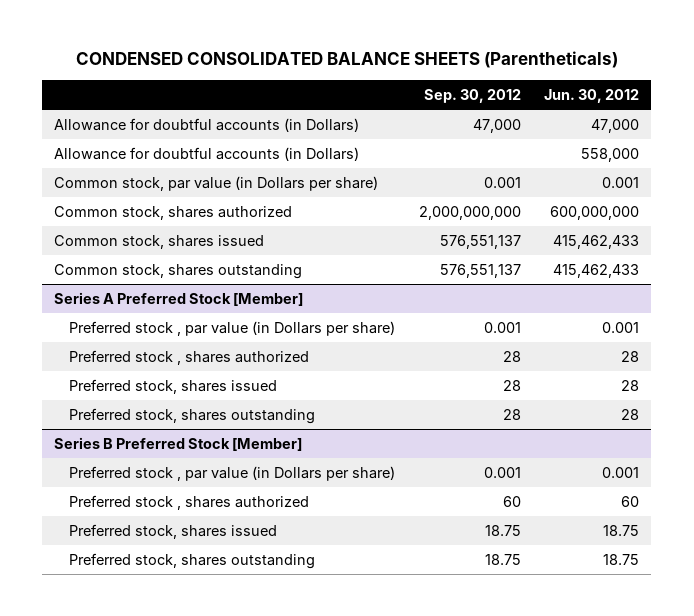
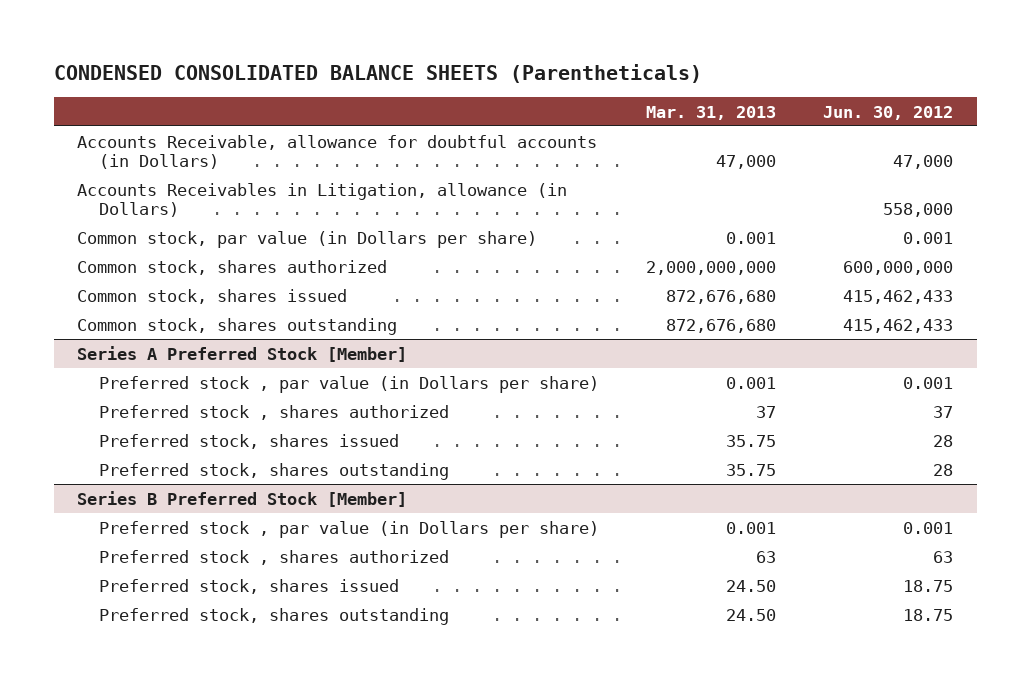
- | Sep. 30, 2012 | Jun. 30, 2012
+ | Mar. 31, 2013 | Jun. 30, 2012
- Allowance for doubtful accounts (in Dollars) | 47,000 | 47,000
- Allowance for doubtful accounts (in Dollars) | | 558,000
+ Accounts Receivable, allowance for doubtful accounts (in Dollars) | 47,000 | 47,000
+ Accounts Receivables in Litigation, allowance (in Dollars) | | 558,000
@ Series A Preferred Stock [Member]
- Preferred stock , shares authorized | 28 | 28
+ Preferred stock , shares authorized | 37 | 37
@ Series B Preferred Stock [Member]
- Preferred stock , shares authorized | 60 | 60
+ Preferred stock , shares authorized | 63 | 63

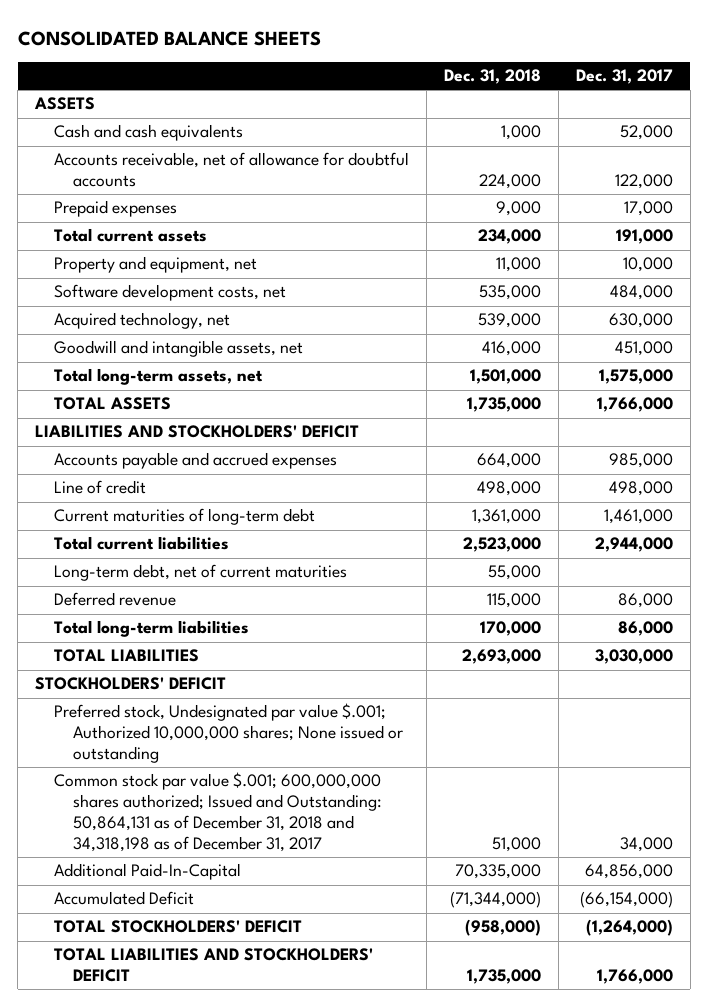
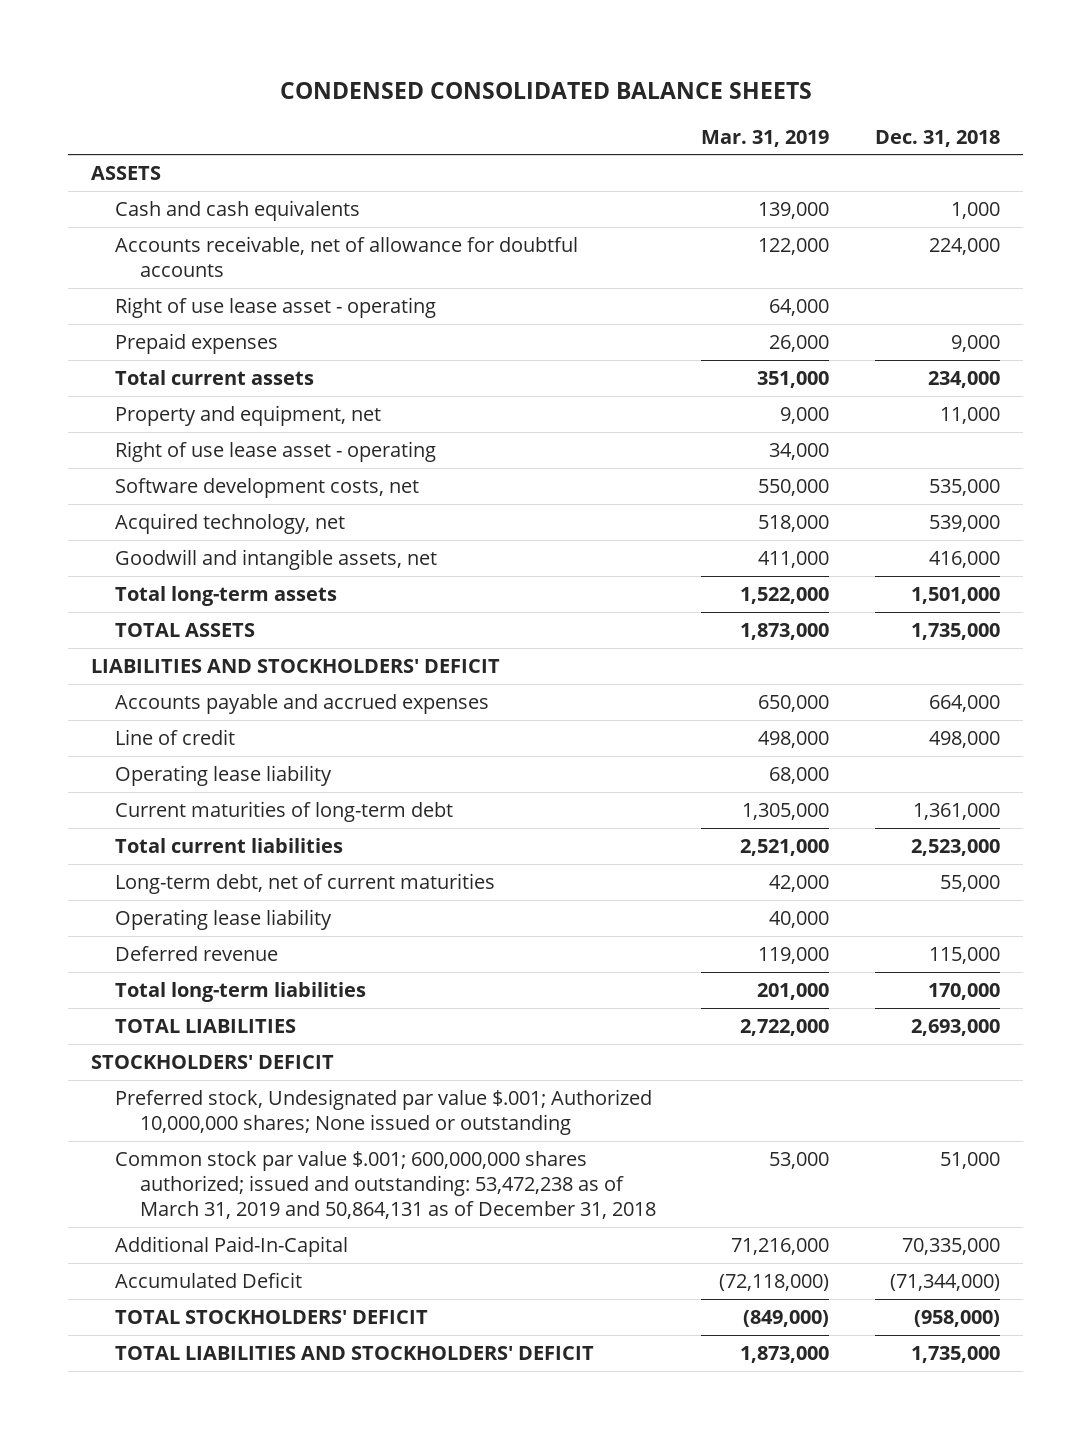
- CONSOLIDATED BALANCE SHEETS
+ CONDENSED CONSOLIDATED BALANCE SHEETS
- | Dec. 31, 2018 | Dec. 31, 2017
+ | Mar. 31, 2019 | Dec. 31, 2018
+ Right of use lease asset - operating | 64,000 |
+ Right of use lease asset - operating | 34,000 |
- Total long-term assets, net | 1,501,000 | 1,575,000
+ Total long-term assets | 1,522,000 | 1,501,000
+ Operating lease liability | 68,000 |
+ Operating lease liability | 40,000 |
- Common stock par value $.001; 600,000,000 shares authorized; Issued and Outstanding: 50,864,131 as of December 31, 2018 and 34,318,198 as of December 31, 2017 | 51,000 | 34,000
+ Common stock par value $.001; 600,000,000 shares authorized; issued and outstanding: 53,472,238 as of March 31, 2019 and 50,864,131 as of December 31, 2018 | 53,000 | 51,000

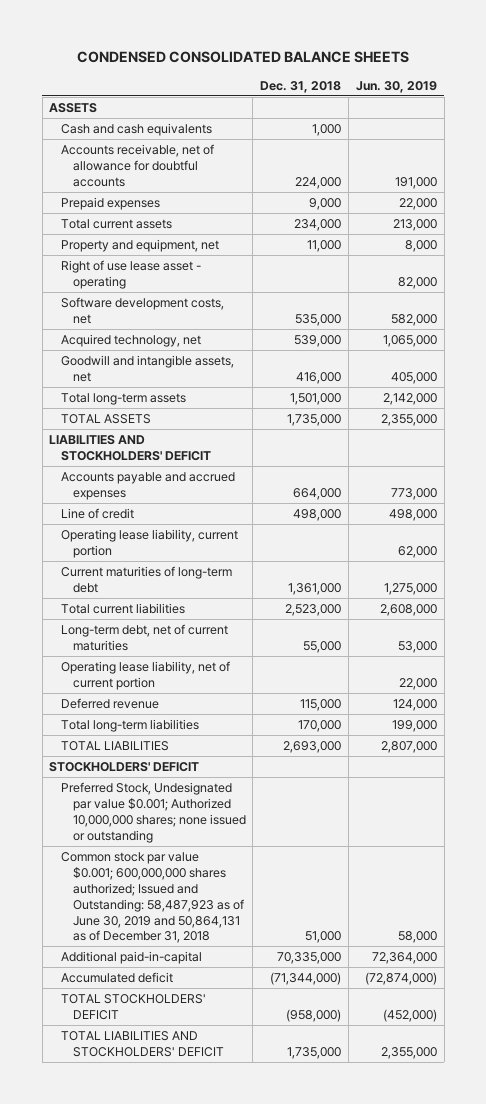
- | Mar. 31, 2019 | Dec. 31, 2018
+ | Dec. 31, 2018 | Jun. 30, 2019
- Right of use lease asset - operating | 64,000 |
- Operating lease liability | 68,000 |
+ Operating lease liability, current portion | | 62,000
- Operating lease liability | 40,000 |
+ Operating lease liability, net of current portion | | 22,000
- Preferred stock, Undesignated par value $.001; Authorized 10,000,000 shares; None issued or outstanding
- Common stock par value $.001; 600,000,000 shares authorized; issued and outstanding: 53,472,238 as of March 31, 2019 and 50,864,131 as of December 31, 2018 | 53,000 | 51,000
- Additional Paid-In-Capital | 71,216,000 | 70,335,000
- Accumulated Deficit | (72,118,000) | (71,344,000)
+ Preferred Stock, Undesignated par value $0.001; Authorized 10,000,000 shares; none issued or outstanding
+ Common stock par value $0.001; 600,000,000 shares authorized; Issued and Outstanding: 58,487,923 as of June 30, 2019 and 50,864,131 as of December 31, 2018 | 51,000 | 58,000
+ Additional paid-in-capital | 70,335,000 | 72,364,000
+ Accumulated deficit | (71,344,000) | (72,874,000)

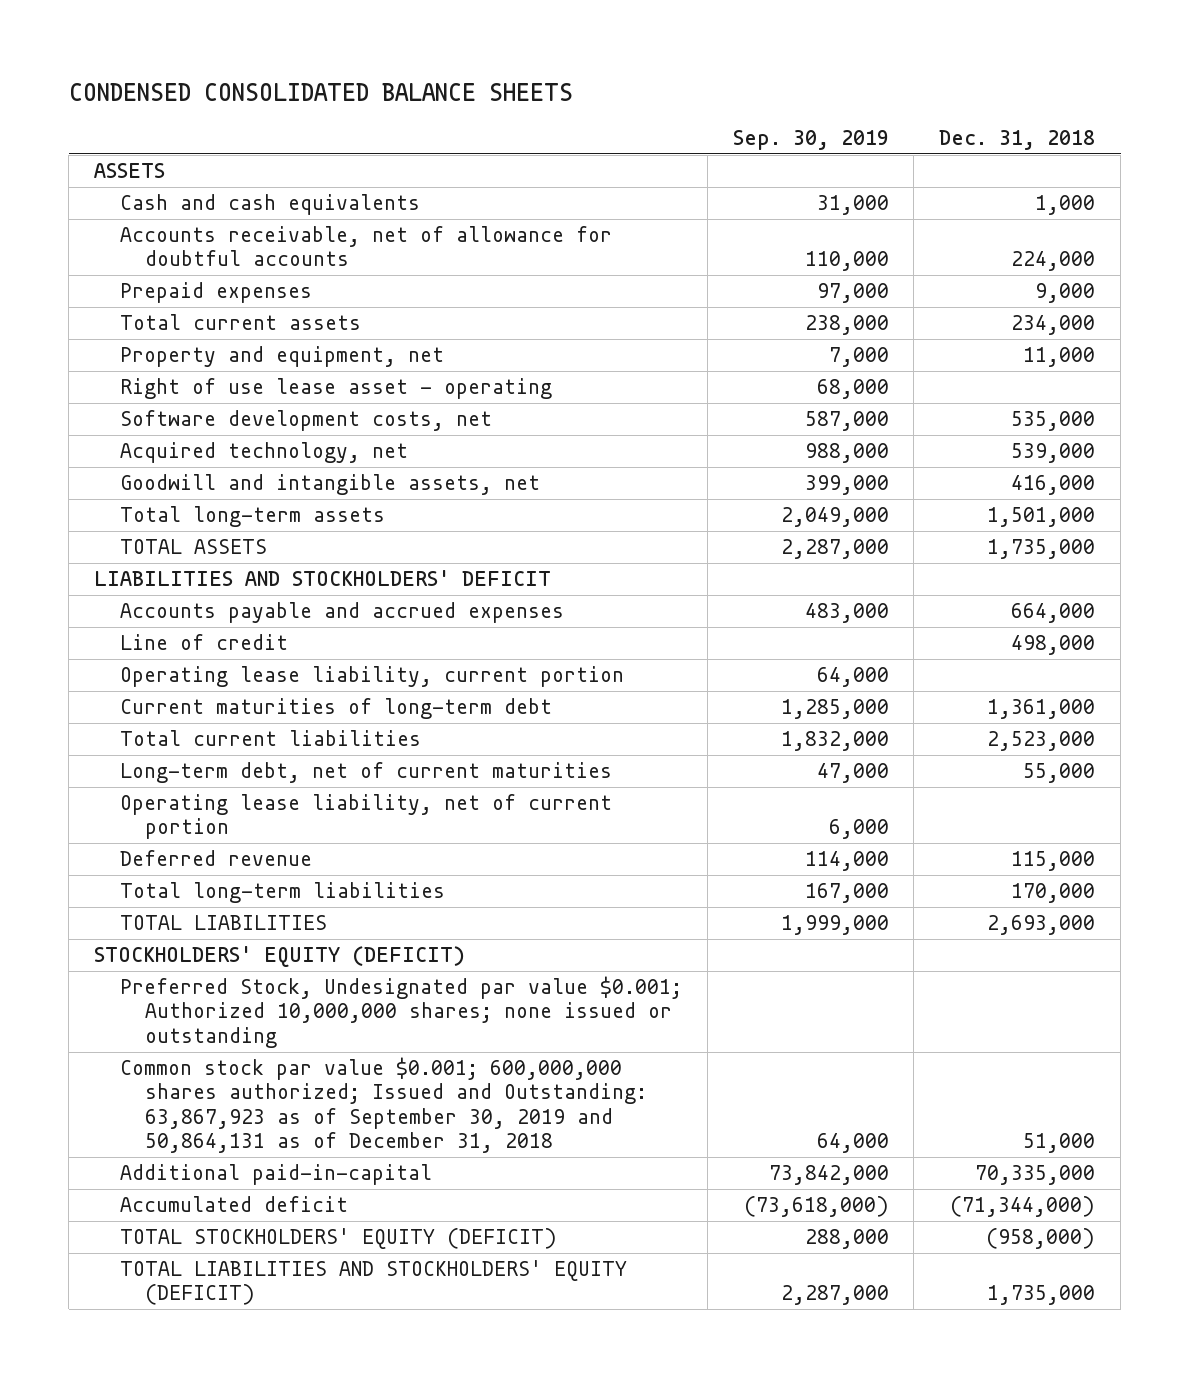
- | Dec. 31, 2018 | Jun. 30, 2019
+ | Sep. 30, 2019 | Dec. 31, 2018
- STOCKHOLDERS' DEFICIT
+ STOCKHOLDERS' EQUITY (DEFICIT)
- Common stock par value $0.001; 600,000,000 shares authorized; Issued and Outstanding: 58,487,923 as of June 30, 2019 and 50,864,131 as of December 31, 2018 | 51,000 | 58,000
+ Common stock par value $0.001; 600,000,000 shares authorized; Issued and Outstanding: 63,867,923 as of September 30, 2019 and 50,864,131 as of December 31, 2018 | 64,000 | 51,000
- TOTAL STOCKHOLDERS' DEFICIT | (958,000) | (452,000)
- TOTAL LIABILITIES AND STOCKHOLDERS' DEFICIT | 1,735,000 | 2,355,000
+ TOTAL STOCKHOLDERS' EQUITY (DEFICIT) | 288,000 | (958,000)
+ TOTAL LIABILITIES AND STOCKHOLDERS' EQUITY (DEFICIT) | 2,287,000 | 1,735,000

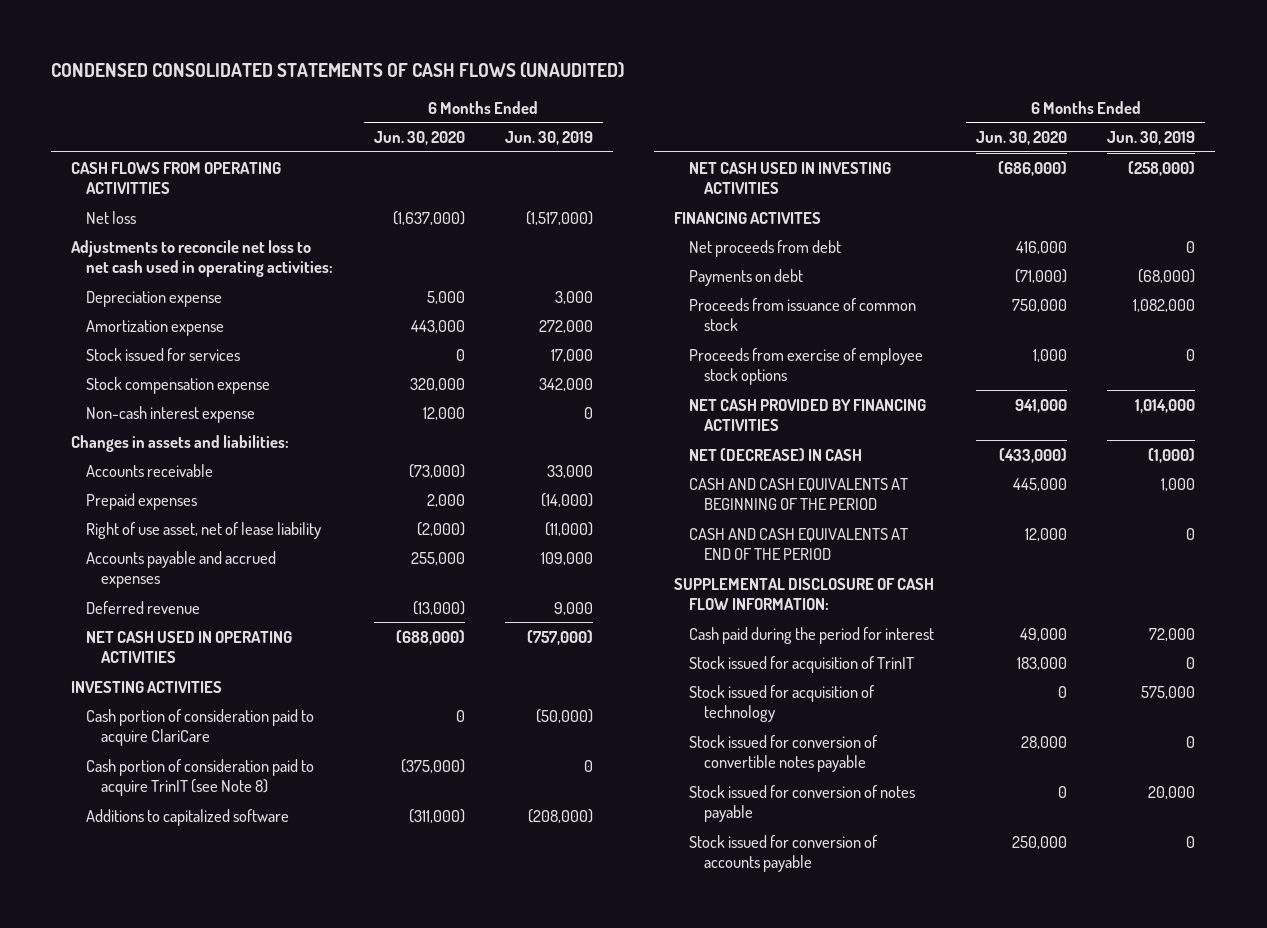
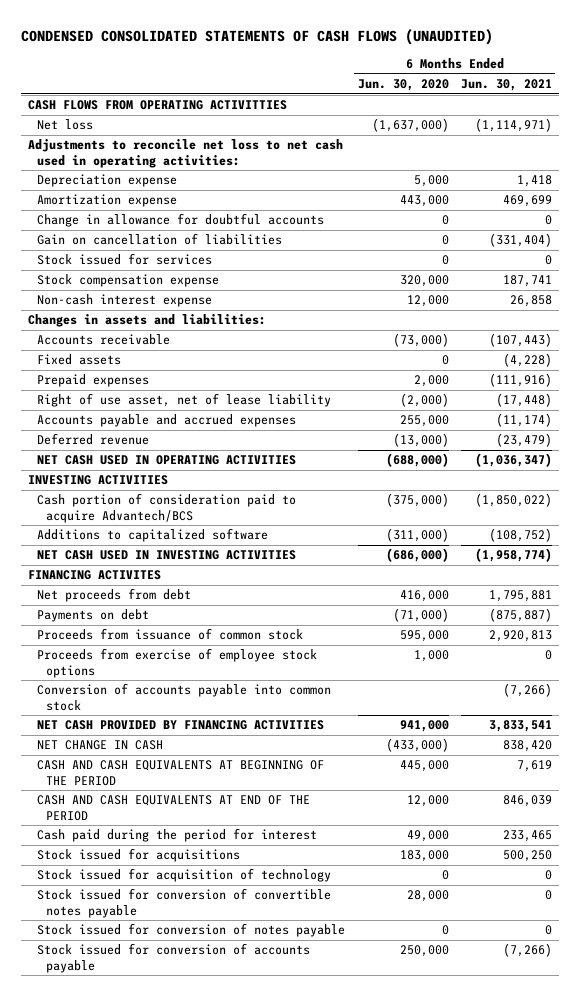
- | 6 Months Ended Jun. 30, 2020 | 6 Months Ended Jun. 30, 2019
+ | 6 Months Ended Jun. 30, 2020 | 6 Months Ended Jun. 30, 2021
+ Change in allowance for doubtful accounts | 0 | 0
+ Gain on cancellation of liabilities | 0 | (331,404)
+ Fixed assets | 0 | (4,228)
- Cash portion of consideration paid to acquire ClariCare | 0 | (50,000)
- Cash portion of consideration paid to acquire TrinIT (see Note 8) | (375,000) | 0
+ Cash portion of consideration paid to acquire Advantech/BCS | (375,000) | (1,850,022)
- Proceeds from issuance of common stock | 750,000 | 1,082,000
+ Proceeds from issuance of common stock | 595,000 | 2,920,813
+ Conversion of accounts payable into common stock | | (7,266)
- NET (DECREASE) IN CASH | (433,000) | (1,000)
+ NET CHANGE IN CASH | (433,000) | 838,420
- SUPPLEMENTAL DISCLOSURE OF CASH FLOW INFORMATION:
- Stock issued for acquisition of TrinIT | 183,000 | 0
+ Stock issued for acquisitions | 183,000 | 500,250

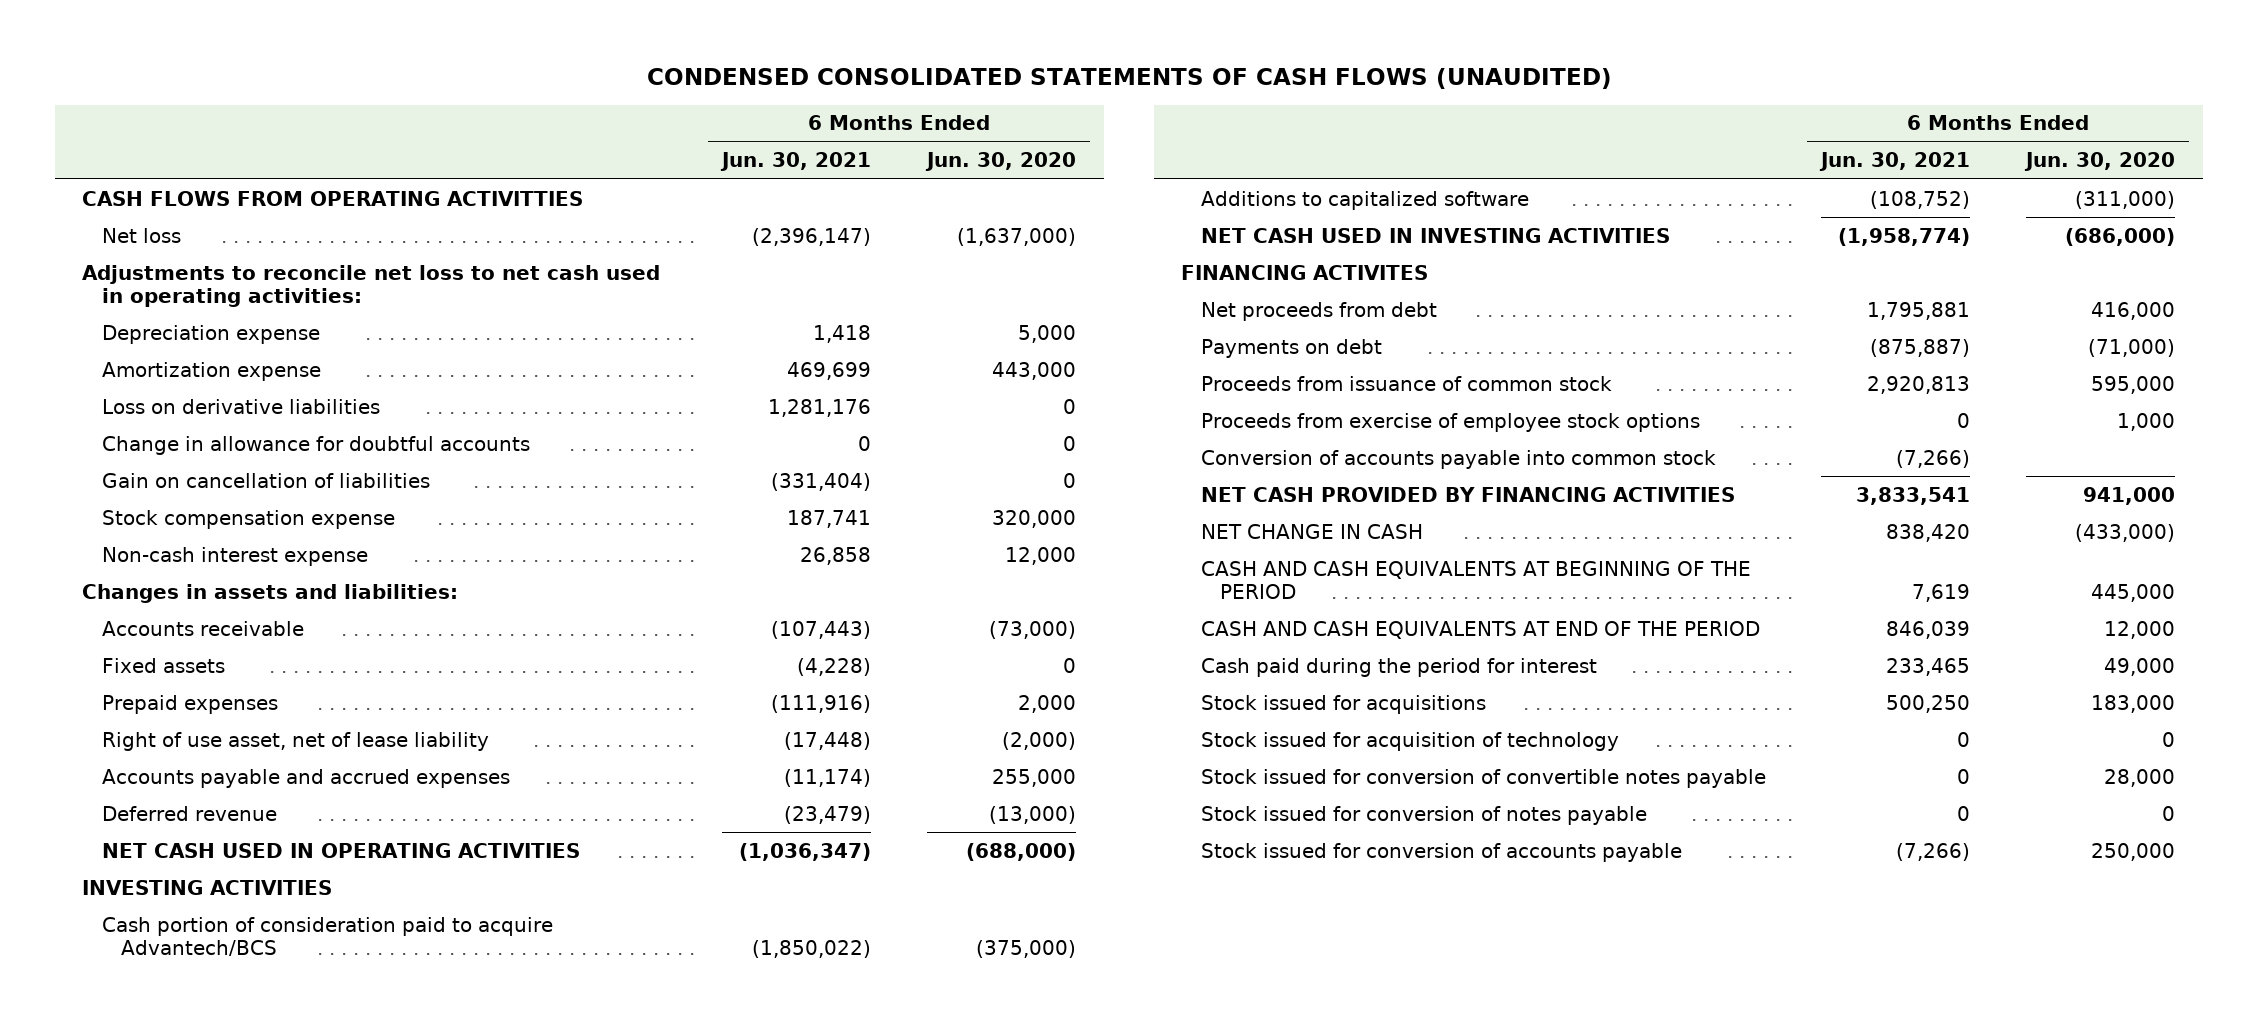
- | 6 Months Ended Jun. 30, 2020 | 6 Months Ended Jun. 30, 2021
+ | 6 Months Ended Jun. 30, 2021 | 6 Months Ended Jun. 30, 2020
- Net loss | (1,637,000) | (1,114,971)
+ Net loss | (2,396,147) | (1,637,000)
+ Loss on derivative liabilities | 1,281,176 | 0
- Stock issued for services | 0 | 0

